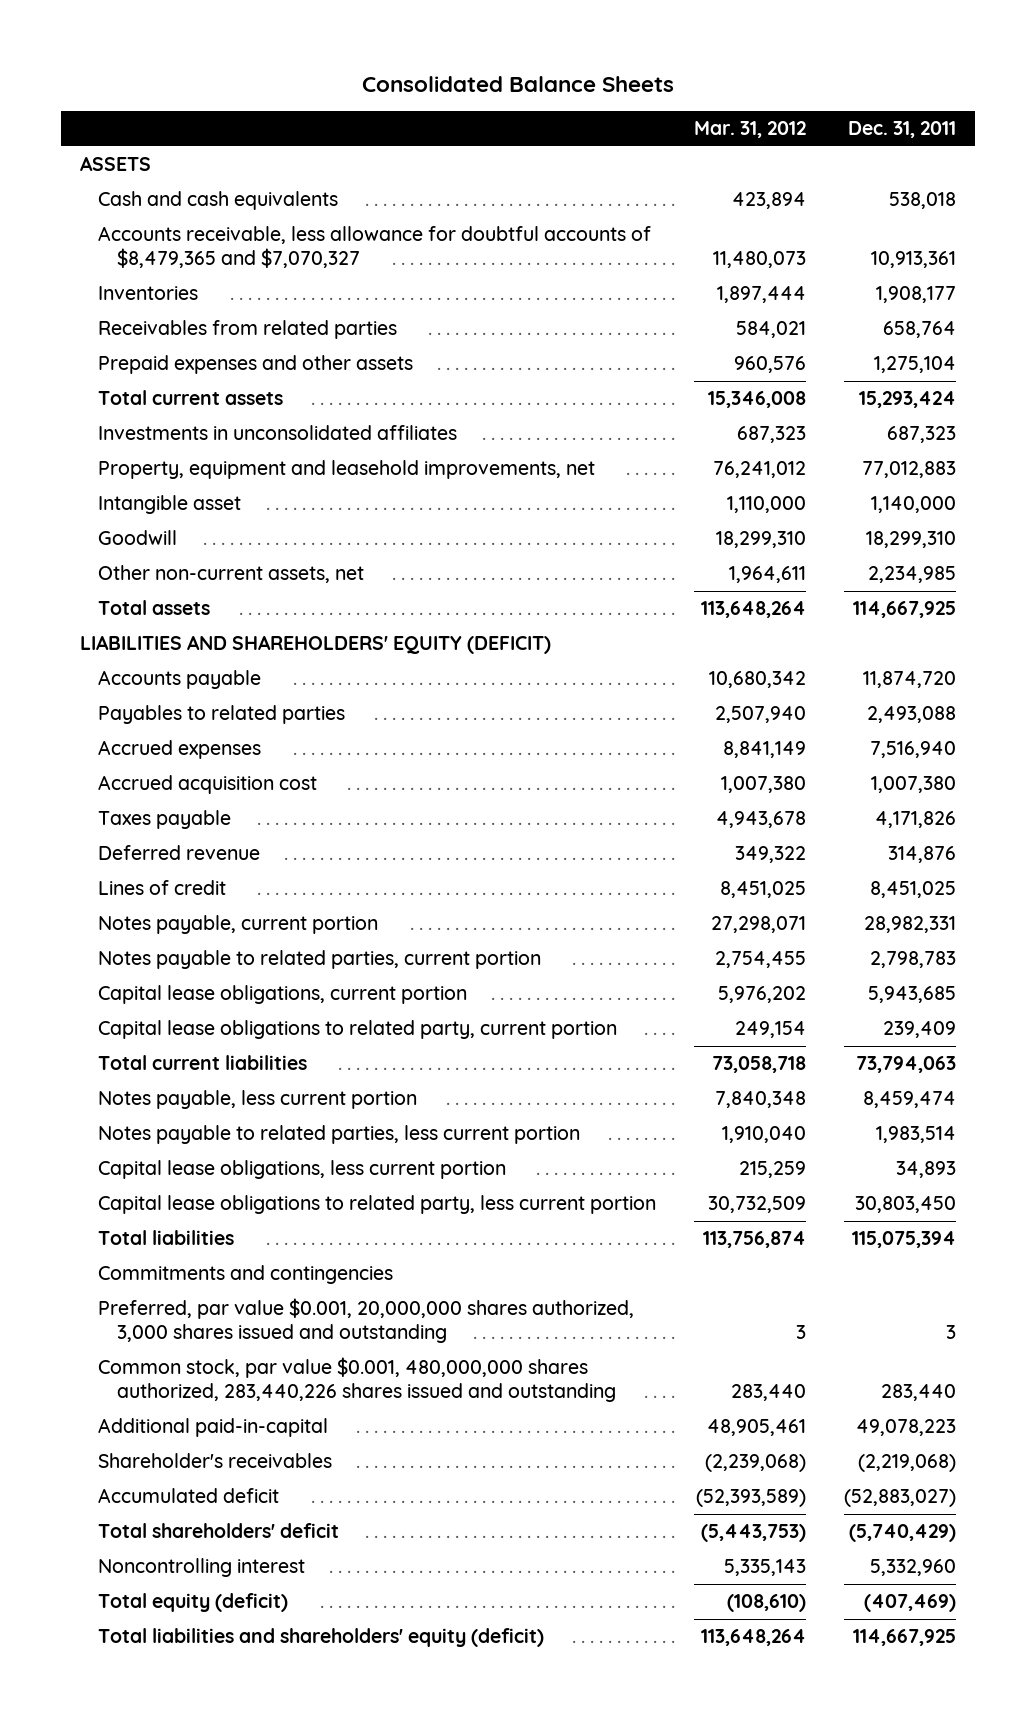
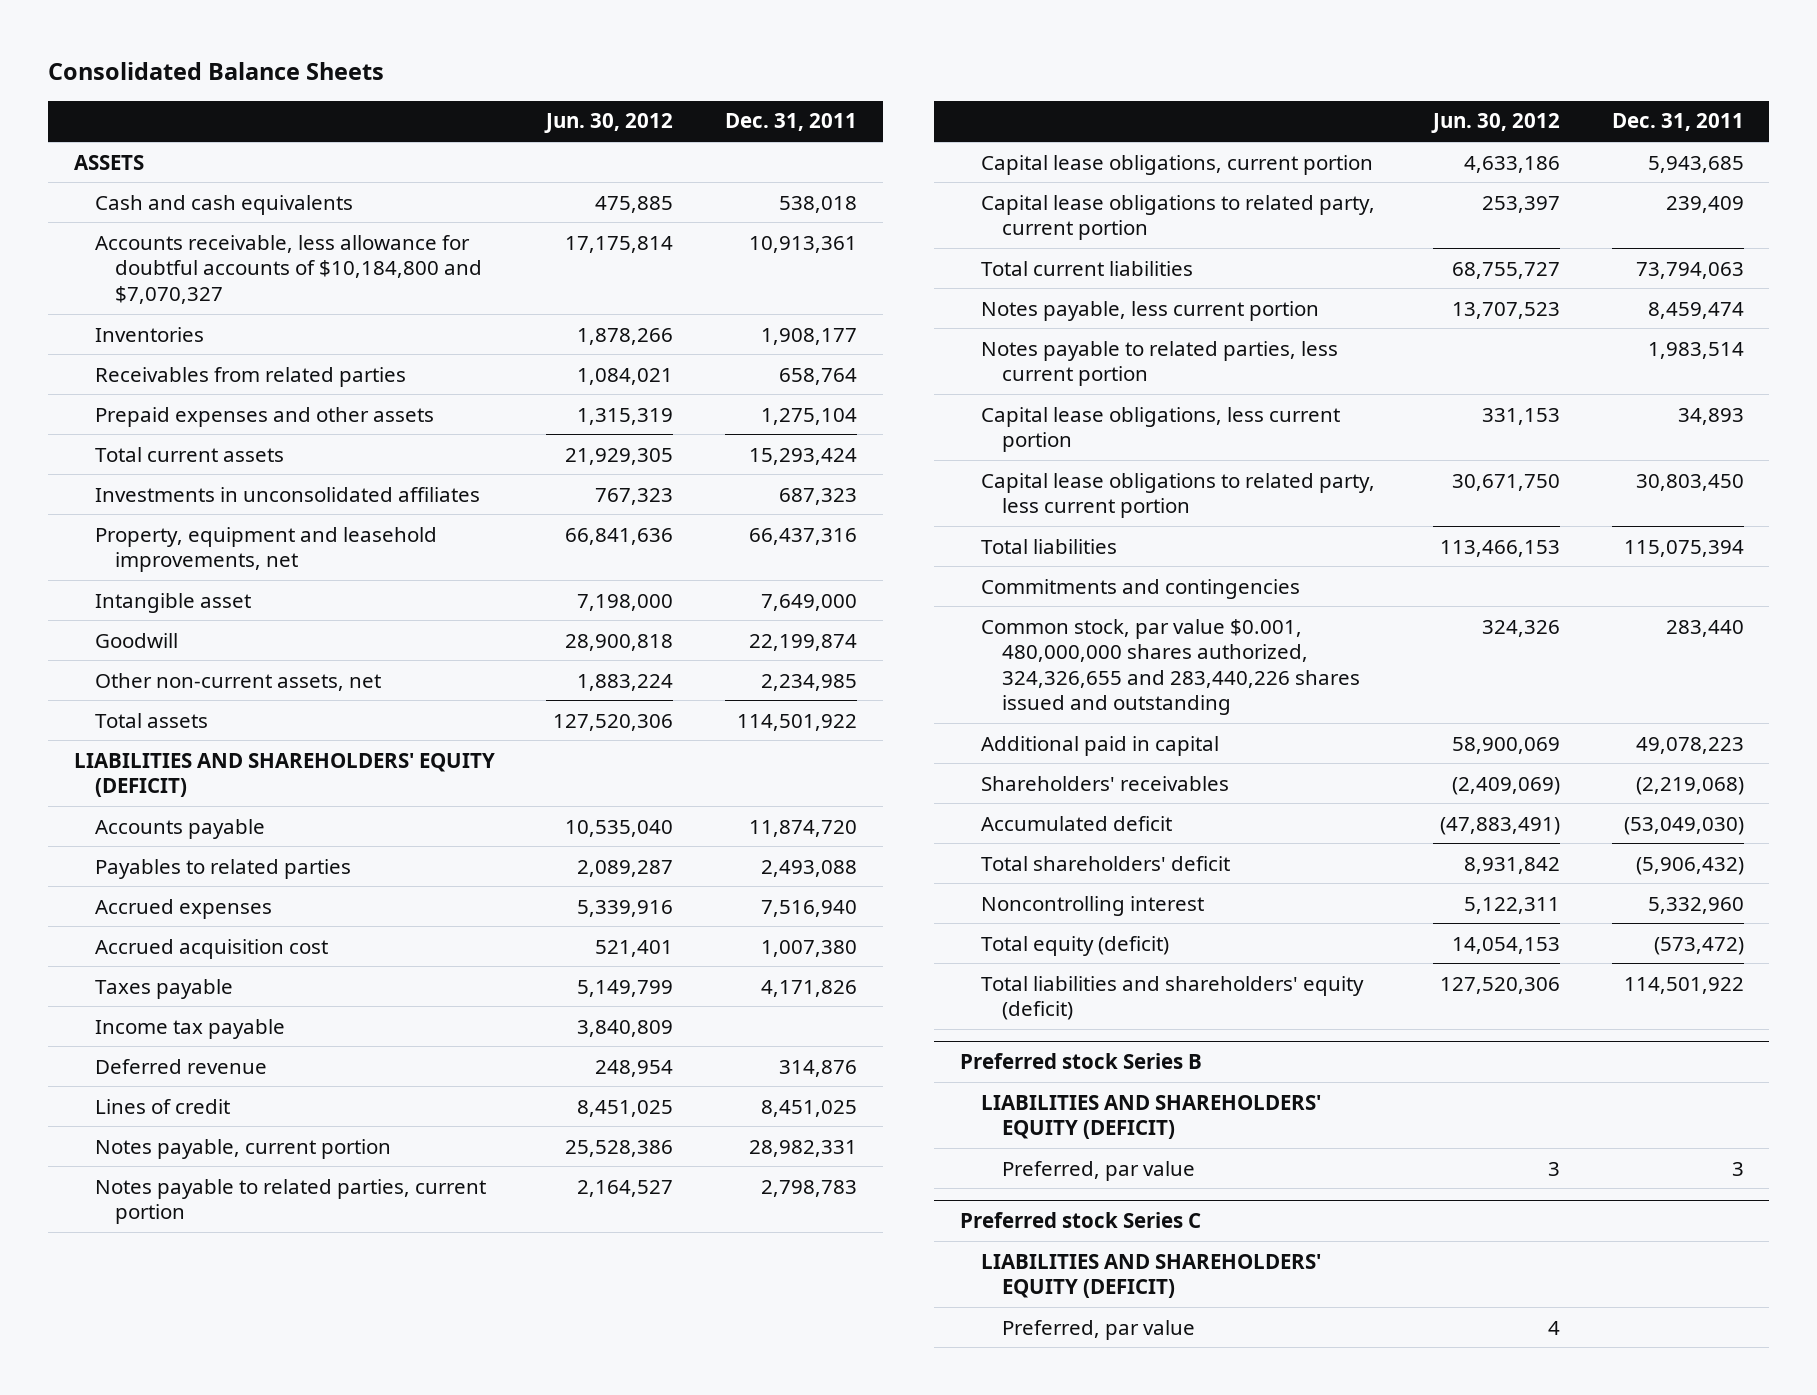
- | Mar. 31, 2012 | Dec. 31, 2011
+ | Jun. 30, 2012 | Dec. 31, 2011
- Accounts receivable, less allowance for doubtful accounts of $8,479,365 and $7,070,327 | 11,480,073 | 10,913,361
+ Accounts receivable, less allowance for doubtful accounts of $10,184,800 and $7,070,327 | 17,175,814 | 10,913,361
- Property, equipment and leasehold improvements, net | 76,241,012 | 77,012,883
- Intangible asset | 1,110,000 | 1,140,000
- Goodwill | 18,299,310 | 18,299,310
+ Property, equipment and leasehold improvements, net | 66,841,636 | 66,437,316
+ Intangible asset | 7,198,000 | 7,649,000
+ Goodwill | 28,900,818 | 22,199,874
- Total assets | 113,648,264 | 114,667,925
+ Total assets | 127,520,306 | 114,501,922
+ Income tax payable | 3,840,809 |
- Preferred, par value $0.001, 20,000,000 shares authorized, 3,000 shares issued and outstanding | 3 | 3
- Common stock, par value $0.001, 480,000,000 shares authorized, 283,440,226 shares issued and outstanding | 283,440 | 283,440
- Additional paid-in-capital | 48,905,461 | 49,078,223
- Shareholder's receivables | (2,239,068) | (2,219,068)
- Accumulated deficit | (52,393,589) | (52,883,027)
- Total shareholders' deficit | (5,443,753) | (5,740,429)
+ Common stock, par value $0.001, 480,000,000 shares authorized, 324,326,655 and 283,440,226 shares issued and outstanding | 324,326 | 283,440
+ Additional paid in capital | 58,900,069 | 49,078,223
+ Shareholders' receivables | (2,409,069) | (2,219,068)
+ Accumulated deficit | (47,883,491) | (53,049,030)
+ Total shareholders' deficit | 8,931,842 | (5,906,432)
- Total equity (deficit) | (108,610) | (407,469)
- Total liabilities and shareholders' equity (deficit) | 113,648,264 | 114,667,925
+ Total equity (deficit) | 14,054,153 | (573,472)
+ Total liabilities and shareholders' equity (deficit) | 127,520,306 | 114,501,922
+ Preferred stock Series B
+ LIABILITIES AND SHAREHOLDERS' EQUITY (DEFICIT)
+ Preferred, par value | 3 | 3
+ Preferred stock Series C
+ LIABILITIES AND SHAREHOLDERS' EQUITY (DEFICIT)
+ Preferred, par value | 4 |

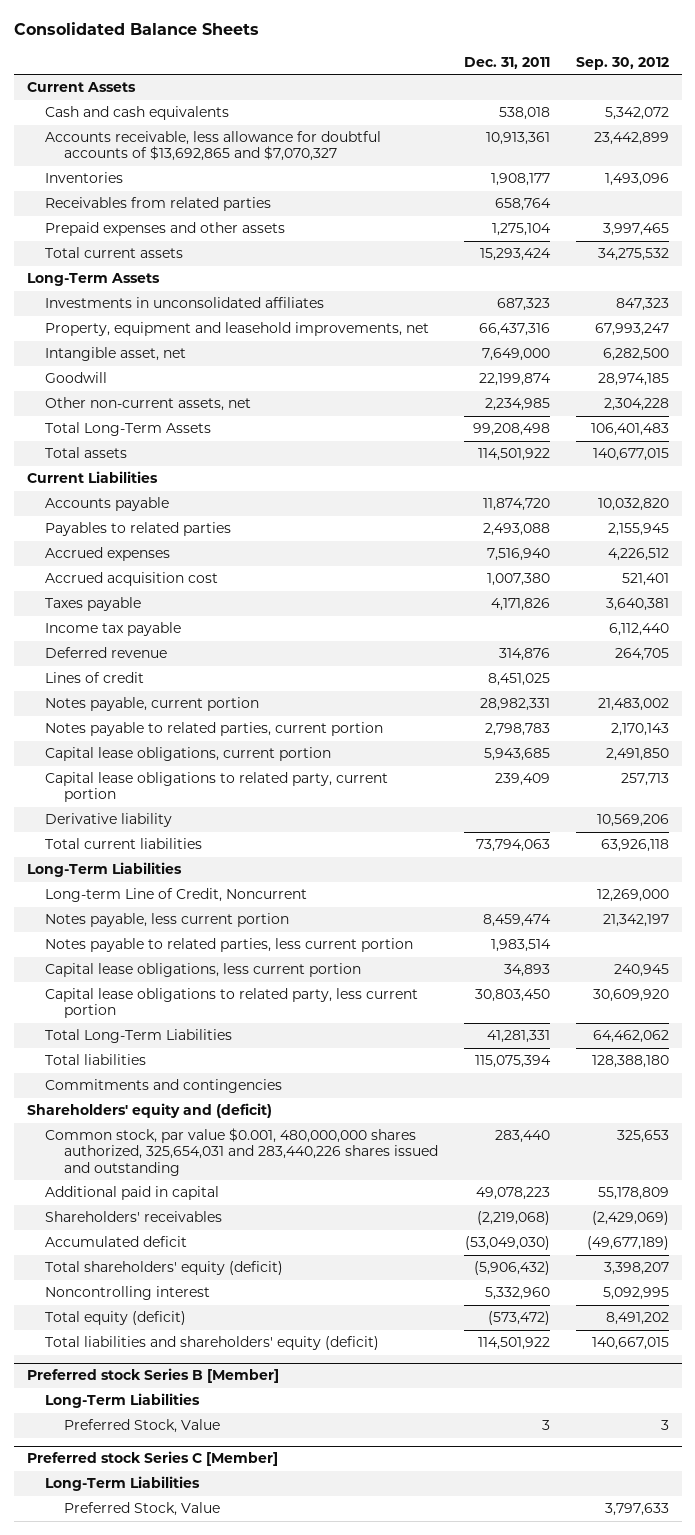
- | Jun. 30, 2012 | Dec. 31, 2011
+ | Dec. 31, 2011 | Sep. 30, 2012
- ASSETS
+ Current Assets
- Accounts receivable, less allowance for doubtful accounts of $10,184,800 and $7,070,327 | 17,175,814 | 10,913,361
+ Accounts receivable, less allowance for doubtful accounts of $13,692,865 and $7,070,327 | 10,913,361 | 23,442,899
+ Long-Term Assets
- Intangible asset | 7,198,000 | 7,649,000
+ Intangible asset, net | 7,649,000 | 6,282,500
+ Total Long-Term Assets | 99,208,498 | 106,401,483
- LIABILITIES AND SHAREHOLDERS' EQUITY (DEFICIT)
+ Current Liabilities
+ Derivative liability | | 10,569,206
+ Long-Term Liabilities
+ Long-term Line of Credit, Noncurrent | | 12,269,000
+ Total Long-Term Liabilities | 41,281,331 | 64,462,062
- Common stock, par value $0.001, 480,000,000 shares authorized, 324,326,655 and 283,440,226 shares issued and outstanding | 324,326 | 283,440
+ Shareholders' equity and (deficit)
+ Common stock, par value $0.001, 480,000,000 shares authorized, 325,654,031 and 283,440,226 shares issued and outstanding | 283,440 | 325,653
- Total shareholders' deficit | 8,931,842 | (5,906,432)
+ Total shareholders' equity (deficit) | (5,906,432) | 3,398,207
- Preferred stock Series B
- LIABILITIES AND SHAREHOLDERS' EQUITY (DEFICIT)
- Preferred, par value | 3 | 3
- Preferred stock Series C
- LIABILITIES AND SHAREHOLDERS' EQUITY (DEFICIT)
- Preferred, par value | 4 |
+ Preferred stock Series B [Member]
+ Long-Term Liabilities
+ Preferred Stock, Value | 3 | 3
+ Preferred stock Series C [Member]
+ Long-Term Liabilities
+ Preferred Stock, Value | | 3,797,633

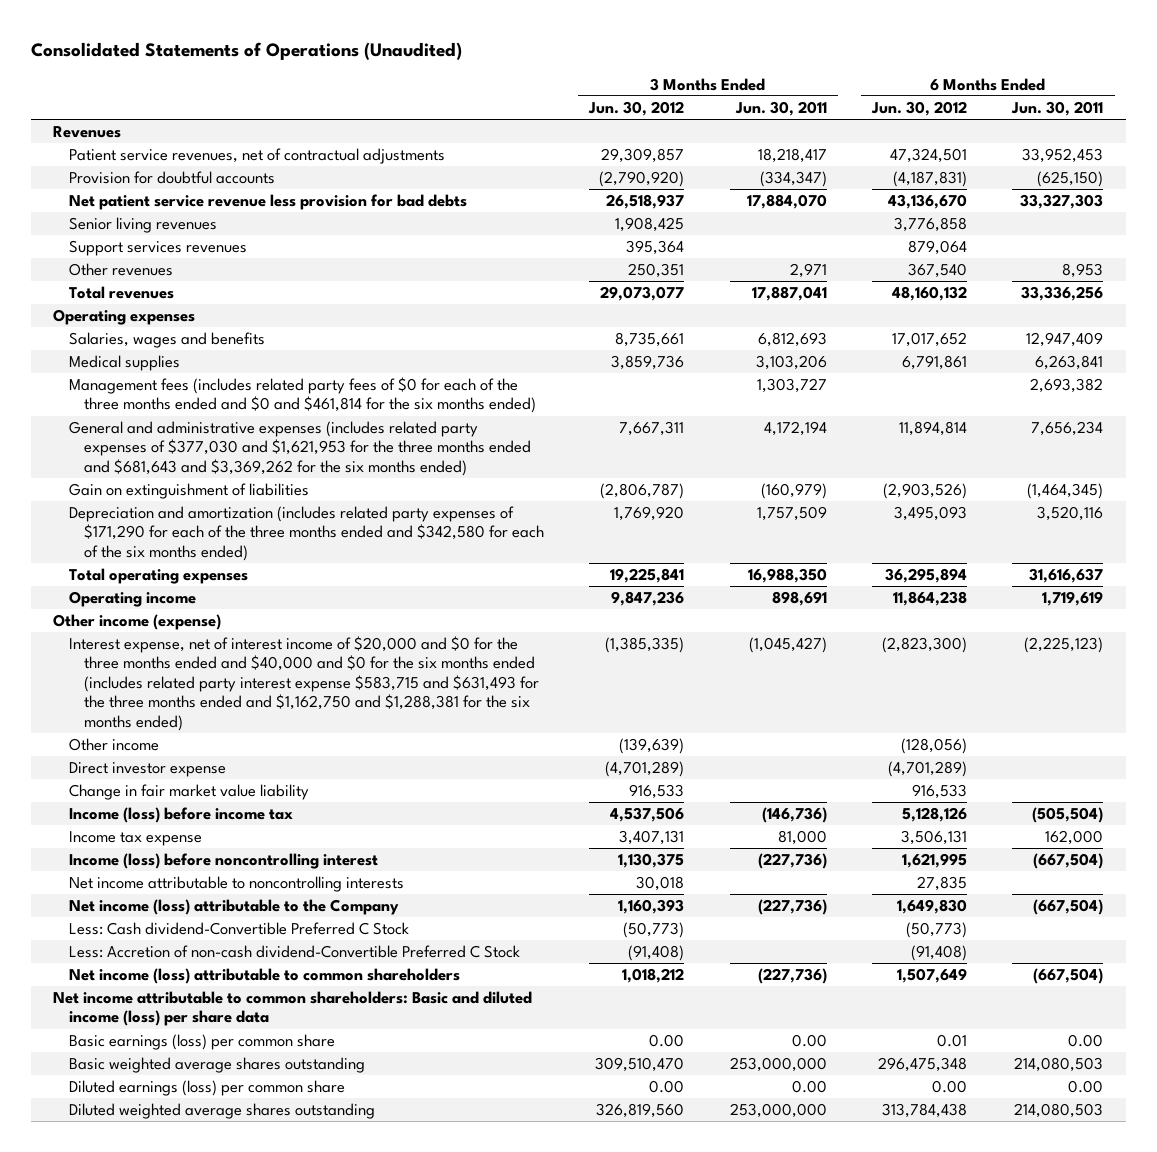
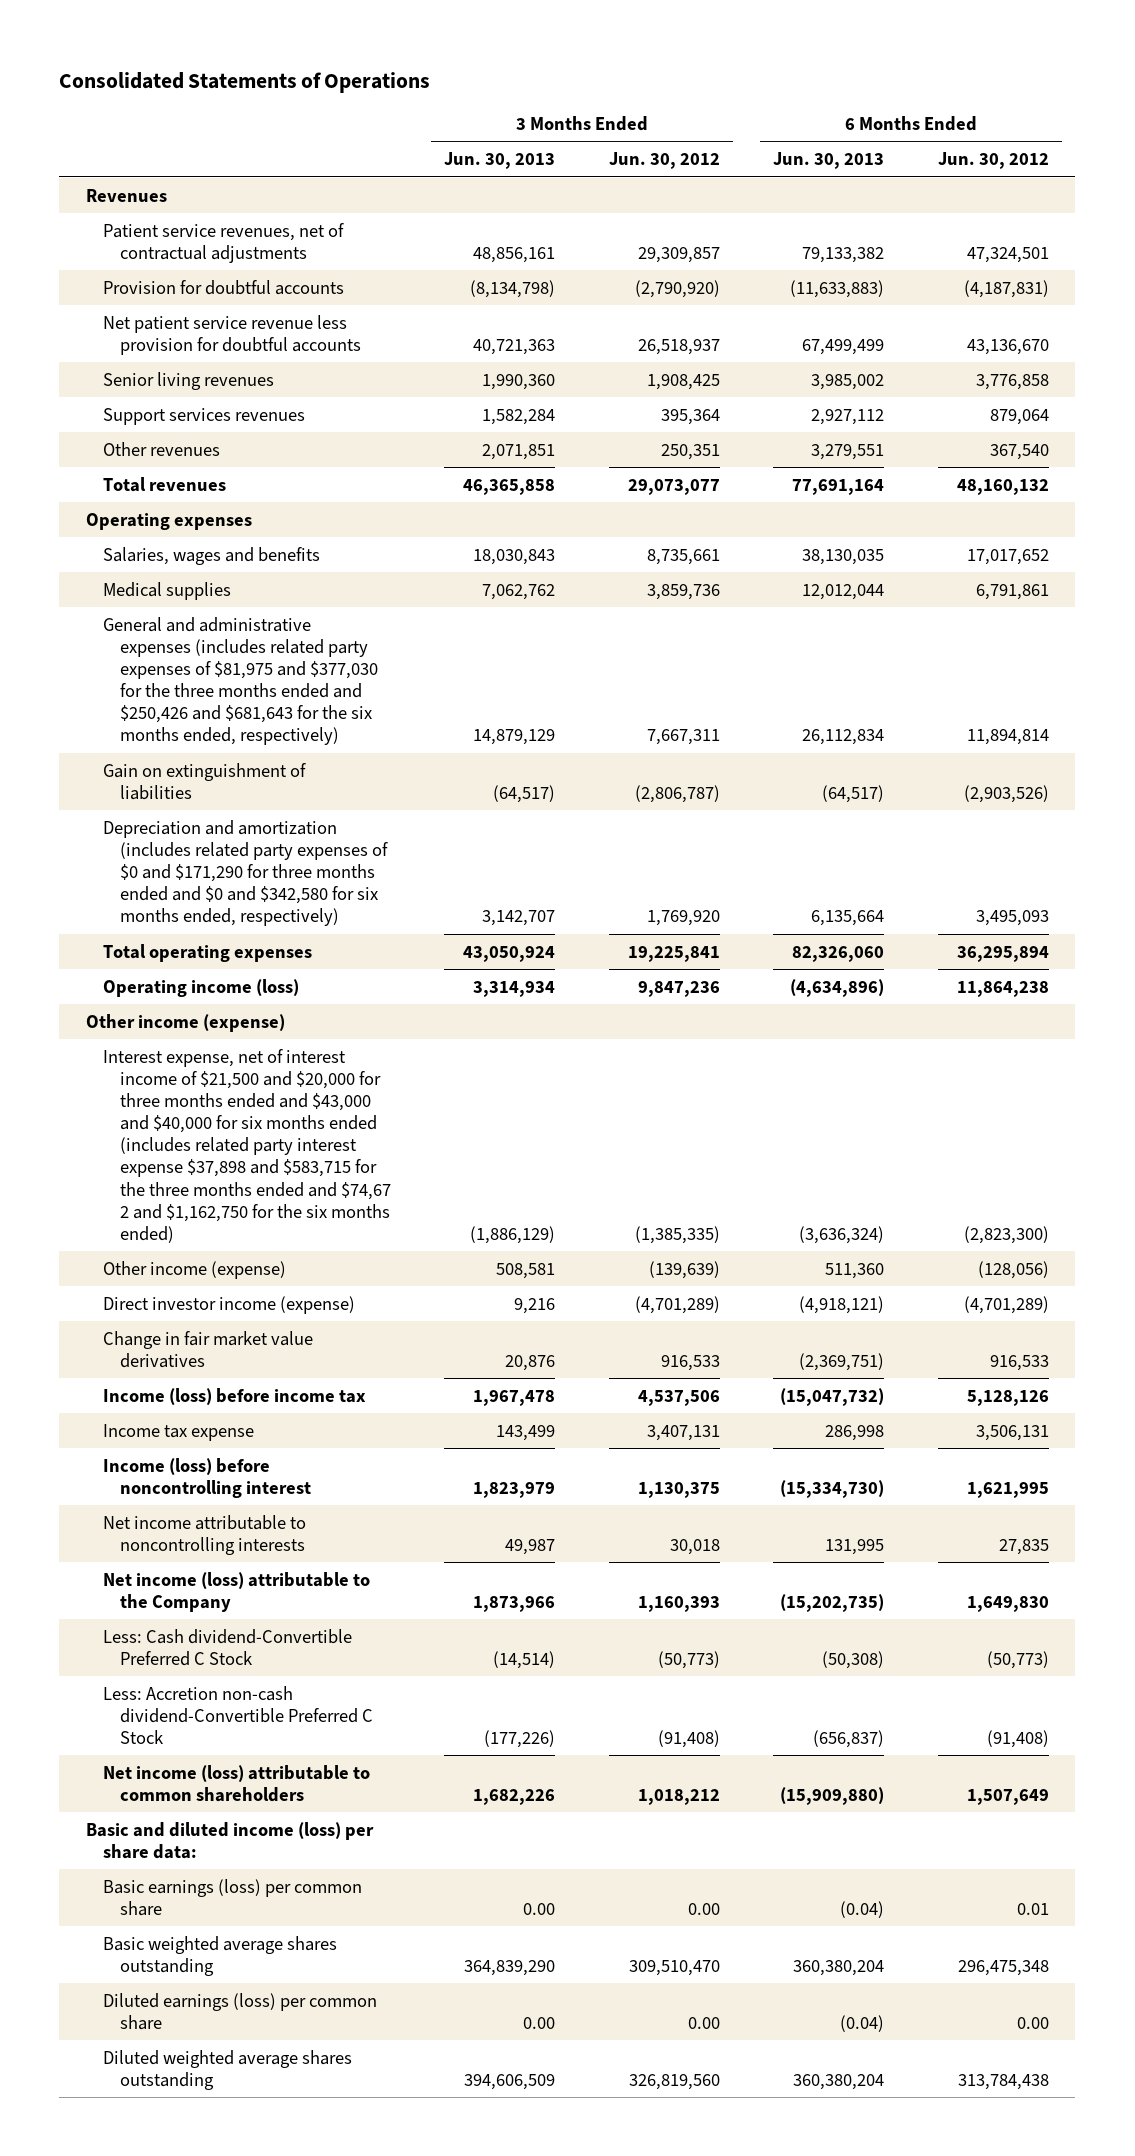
- Consolidated Statements of Operations (Unaudited)
+ Consolidated Statements of Operations
- | 3 Months Ended Jun. 30, 2012 | 3 Months Ended Jun. 30, 2011 | 6 Months Ended Jun. 30, 2012 | 6 Months Ended Jun. 30, 2011
+ | 3 Months Ended Jun. 30, 2013 | 3 Months Ended Jun. 30, 2012 | 6 Months Ended Jun. 30, 2013 | 6 Months Ended Jun. 30, 2012
- Net patient service revenue less provision for bad debts | 26,518,937 | 17,884,070 | 43,136,670 | 33,327,303
+ Net patient service revenue less provision for doubtful accounts | 40,721,363 | 26,518,937 | 67,499,499 | 43,136,670
- Management fees (includes related party fees of $0 for each of the three months ended and $0 and $461,814 for the six months ended) | | 1,303,727 | | 2,693,382
- General and administrative expenses (includes related party expenses of $377,030 and $1,621,953 for the three months ended and $681,643 and $3,369,262 for the six months ended) | 7,667,311 | 4,172,194 | 11,894,814 | 7,656,234
+ General and administrative expenses (includes related party expenses of $81,975 and $377,030 for the three months ended and $250,426 and $681,643 for the six months ended, respectively) | 14,879,129 | 7,667,311 | 26,112,834 | 11,894,814
- Depreciation and amortization (includes related party expenses of $171,290 for each of the three months ended and $342,580 for each of the six months ended) | 1,769,920 | 1,757,509 | 3,495,093 | 3,520,116
+ Depreciation and amortization (includes related party expenses of $0 and $171,290 for three months ended and $0 and $342,580 for six months ended, respectively) | 3,142,707 | 1,769,920 | 6,135,664 | 3,495,093
- Operating income | 9,847,236 | 898,691 | 11,864,238 | 1,719,619
+ Operating income (loss) | 3,314,934 | 9,847,236 | (4,634,896) | 11,864,238
- Interest expense, net of interest income of $20,000 and $0 for the three months ended and $40,000 and $0 for the six months ended (includes related party interest expense $583,715 and $631,493 for the three months ended and $1,162,750 and $1,288,381 for the six months ended) | (1,385,335) | (1,045,427) | (2,823,300) | (2,225,123)
- Other income | (139,639) | | (128,056) |
- Direct investor expense | (4,701,289) | | (4,701,289) |
- Change in fair market value liability | 916,533 | | 916,533 |
+ Interest expense, net of interest income of $21,500 and $20,000 for three months ended and $43,000 and $40,000 for six months ended (includes related party interest expense $37,898 and $583,715 for the three months ended and $74,67 2 and $1,162,750 for the six months ended) | (1,886,129) | (1,385,335) | (3,636,324) | (2,823,300)
+ Other income (expense) | 508,581 | (139,639) | 511,360 | (128,056)
+ Direct investor income (expense) | 9,216 | (4,701,289) | (4,918,121) | (4,701,289)
+ Change in fair market value derivatives | 20,876 | 916,533 | (2,369,751) | 916,533
- Less: Accretion of non-cash dividend-Convertible Preferred C Stock | (91,408) | | (91,408) |
+ Less: Accretion non-cash dividend-Convertible Preferred C Stock | (177,226) | (91,408) | (656,837) | (91,408)
- Net income attributable to common shareholders: Basic and diluted income (loss) per share data
+ Basic and diluted income (loss) per share data:

